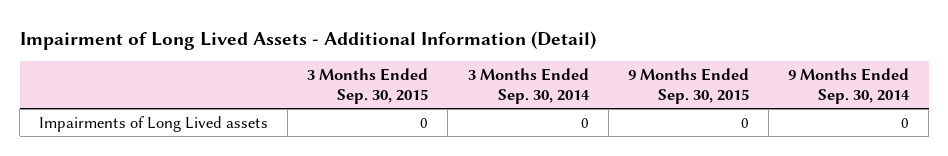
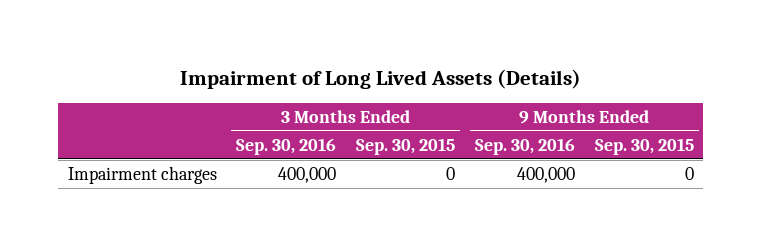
- Impairment of Long Lived Assets - Additional Information (Detail)
+ Impairment of Long Lived Assets (Details)
- | 3 Months Ended Sep. 30, 2015 | 3 Months Ended Sep. 30, 2014 | 9 Months Ended Sep. 30, 2015 | 9 Months Ended Sep. 30, 2014
+ | 3 Months Ended Sep. 30, 2016 | 3 Months Ended Sep. 30, 2015 | 9 Months Ended Sep. 30, 2016 | 9 Months Ended Sep. 30, 2015
- Impairments of Long Lived assets | 0 | 0 | 0 | 0
+ Impairment charges | 400,000 | 0 | 400,000 | 0

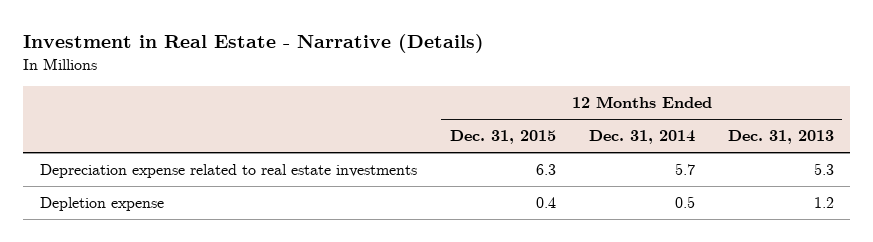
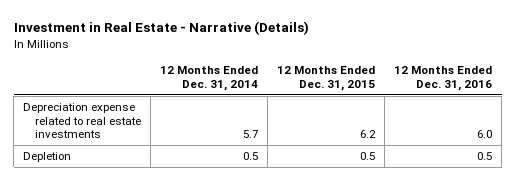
- | 12 Months Ended Dec. 31, 2015 | 12 Months Ended Dec. 31, 2014 | 12 Months Ended Dec. 31, 2013
+ | 12 Months Ended Dec. 31, 2014 | 12 Months Ended Dec. 31, 2015 | 12 Months Ended Dec. 31, 2016
- Depreciation expense related to real estate investments | 6.3 | 5.7 | 5.3
- Depletion expense | 0.4 | 0.5 | 1.2
+ Depreciation expense related to real estate investments | 5.7 | 6.2 | 6.0
+ Depletion | 0.5 | 0.5 | 0.5

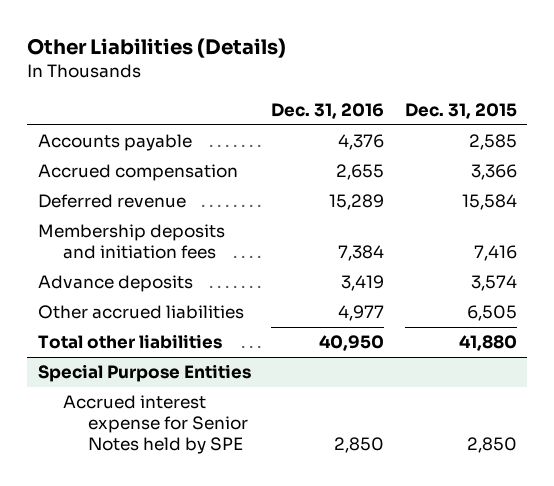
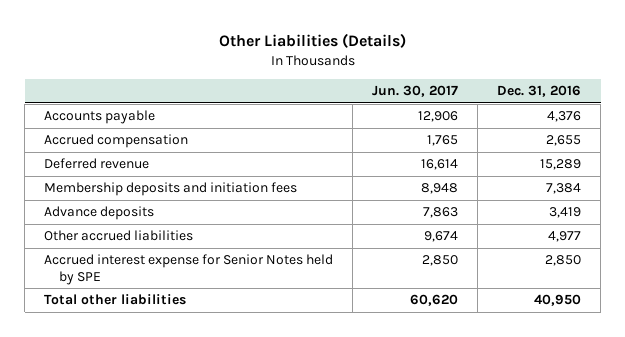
- | Dec. 31, 2016 | Dec. 31, 2015
+ | Jun. 30, 2017 | Dec. 31, 2016
- Special Purpose Entities
moved down: Total other liabilities | 60,620 | 40,950

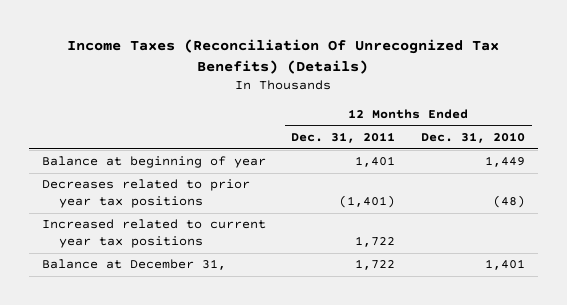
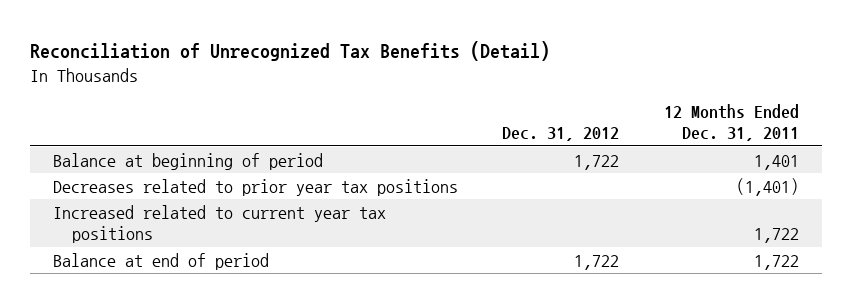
- Income Taxes (Reconciliation Of Unrecognized Tax Benefits) (Details)
+ Reconciliation of Unrecognized Tax Benefits (Detail)
- | 12 Months Ended Dec. 31, 2011 | 12 Months Ended Dec. 31, 2010
+ | Dec. 31, 2012 | 12 Months Ended Dec. 31, 2011
- Balance at beginning of year | 1,401 | 1,449
+ Balance at beginning of period | 1,722 | 1,401
- Balance at December 31, | 1,722 | 1,401
+ Balance at end of period | 1,722 | 1,722

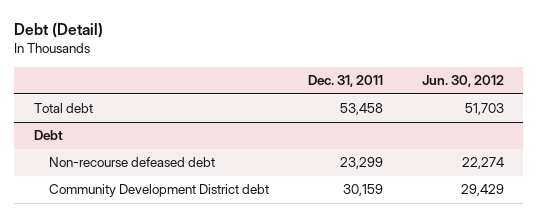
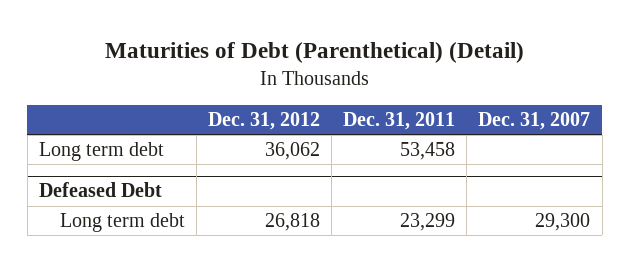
- Debt (Detail)
+ Maturities of Debt (Parenthetical) (Detail)
- | Dec. 31, 2011 | Jun. 30, 2012
+ | Dec. 31, 2012 | Dec. 31, 2011 | Dec. 31, 2007
- Total debt | 53,458 | 51,703
- Debt
- Non-recourse defeased debt | 23,299 | 22,274
- Community Development District debt | 30,159 | 29,429
+ Long term debt | 36,062 | 53,458 |
+ Defeased Debt
+ Long term debt | 26,818 | 23,299 | 29,300

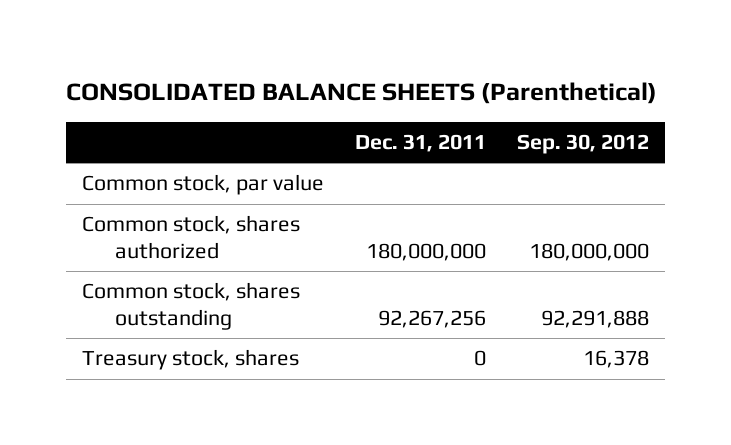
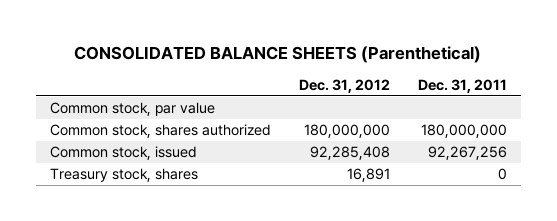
- | Dec. 31, 2011 | Sep. 30, 2012
+ | Dec. 31, 2012 | Dec. 31, 2011
- Common stock, shares outstanding | 92,267,256 | 92,291,888
+ Common stock, issued | 92,285,408 | 92,267,256

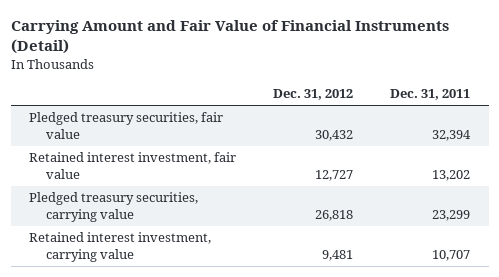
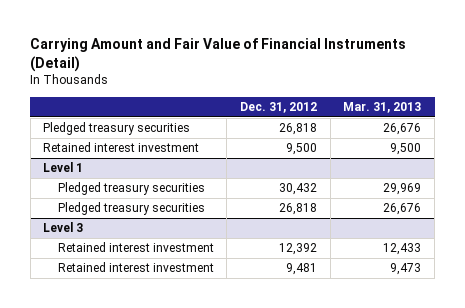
- | Dec. 31, 2012 | Dec. 31, 2011
+ | Dec. 31, 2012 | Mar. 31, 2013
- Pledged treasury securities, fair value | 30,432 | 32,394
- Retained interest investment, fair value | 12,727 | 13,202
- Pledged treasury securities, carrying value | 26,818 | 23,299
- Retained interest investment, carrying value | 9,481 | 10,707
+ Pledged treasury securities | 26,818 | 26,676
+ Retained interest investment | 9,500 | 9,500
+ Level 1
+ Pledged treasury securities | 30,432 | 29,969
+ Pledged treasury securities | 26,818 | 26,676
+ Level 3
+ Retained interest investment | 12,392 | 12,433
+ Retained interest investment | 9,481 | 9,473

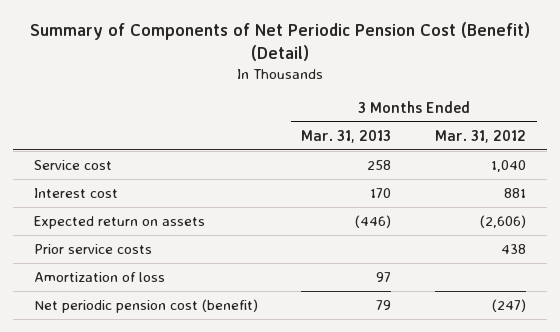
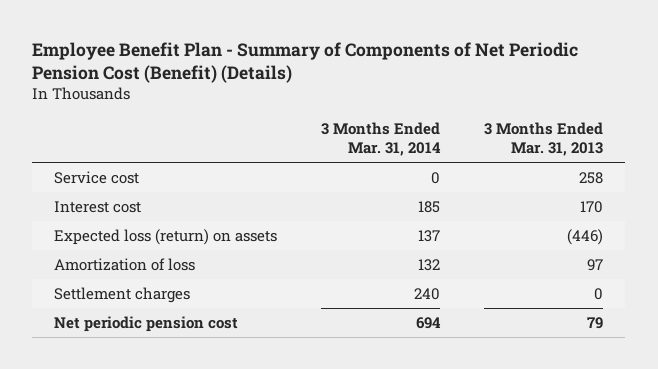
- Summary of Components of Net Periodic Pension Cost (Benefit) (Detail)
+ Employee Benefit Plan - Summary of Components of Net Periodic Pension Cost (Benefit) (Details)
- | 3 Months Ended Mar. 31, 2013 | 3 Months Ended Mar. 31, 2012
+ | 3 Months Ended Mar. 31, 2014 | 3 Months Ended Mar. 31, 2013
- Expected return on assets | (446) | (2,606)
- Prior service costs | | 438
+ Expected loss (return) on assets | 137 | (446)
- Net periodic pension cost (benefit) | 79 | (247)
+ Settlement charges | 240 | 0
+ Net periodic pension cost | 694 | 79

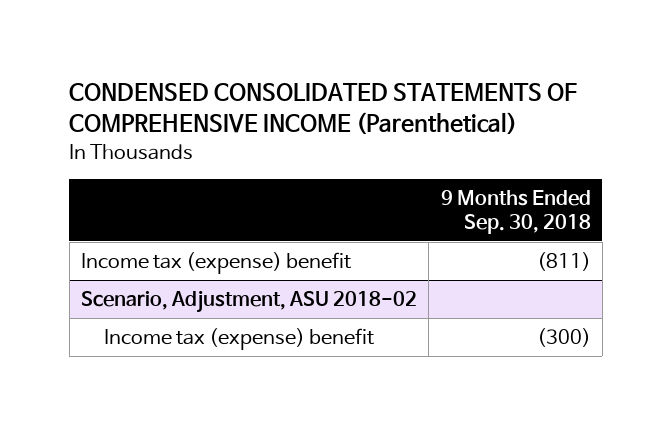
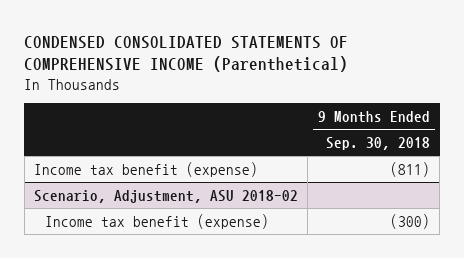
- Income tax (expense) benefit | (811)
+ Income tax benefit (expense) | (811)
@ Scenario, Adjustment, ASU 2018-02
- Income tax (expense) benefit | (300)
+ Income tax benefit (expense) | (300)

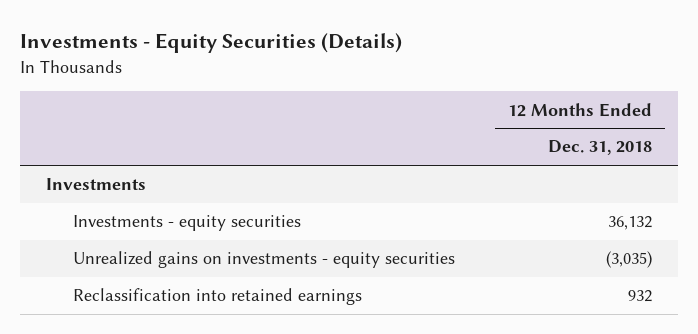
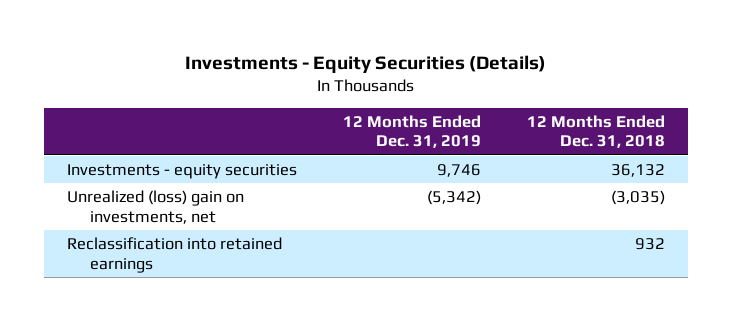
- | 12 Months Ended Dec. 31, 2018
+ | 12 Months Ended Dec. 31, 2019 | 12 Months Ended Dec. 31, 2018
- Investments
- Unrealized gains on investments - equity securities | (3,035)
+ Unrealized (loss) gain on investments, net | (5,342) | (3,035)

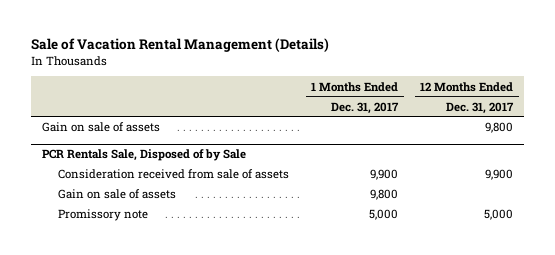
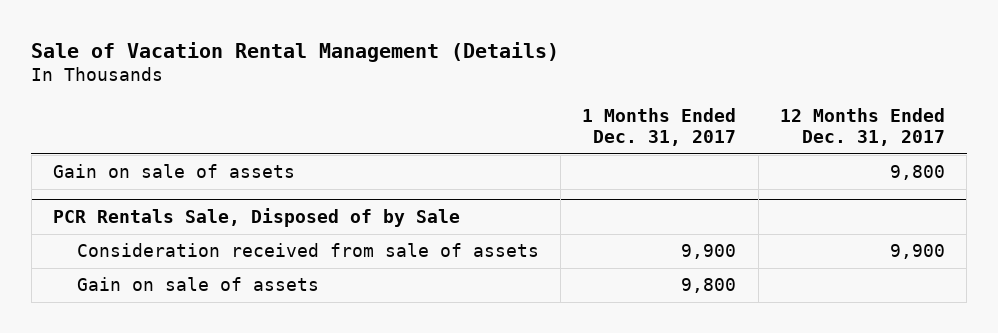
@ PCR Rentals Sale, Disposed of by Sale
- Promissory note | 5,000 | 5,000

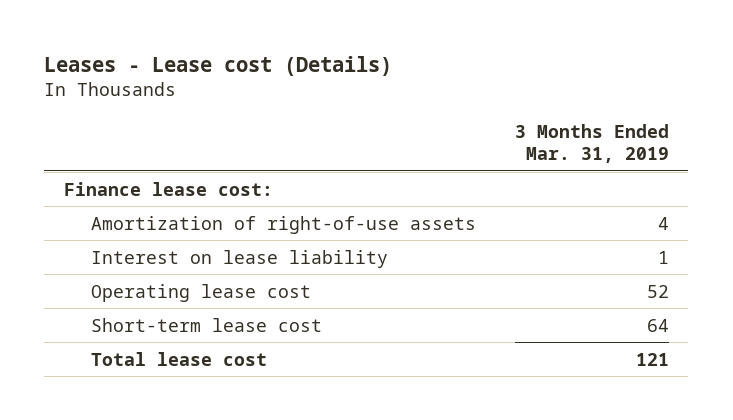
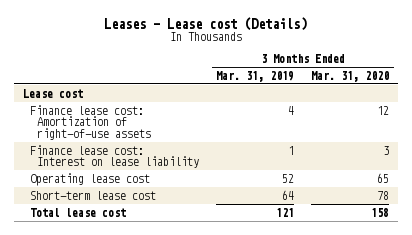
- | 3 Months Ended Mar. 31, 2019
+ | 3 Months Ended Mar. 31, 2019 | 3 Months Ended Mar. 31, 2020
- Finance lease cost:
- Amortization of right-of-use assets | 4
- Interest on lease liability | 1
+ Lease cost
+ Finance lease cost: Amortization of right-of-use assets | 4 | 12
+ Finance lease cost: Interest on lease liability | 1 | 3

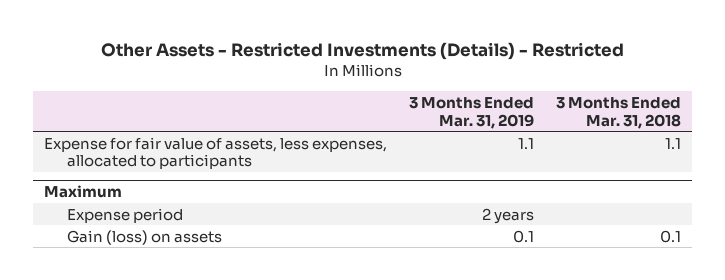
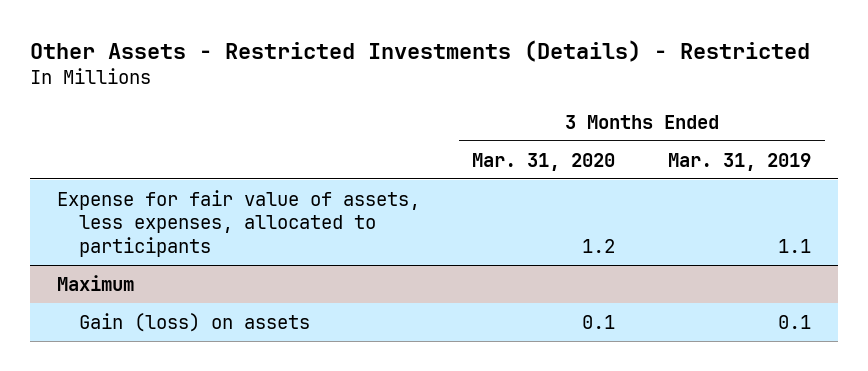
- | 3 Months Ended Mar. 31, 2019 | 3 Months Ended Mar. 31, 2018
+ | 3 Months Ended Mar. 31, 2020 | 3 Months Ended Mar. 31, 2019
@ Maximum
- Expense period | 2 years |

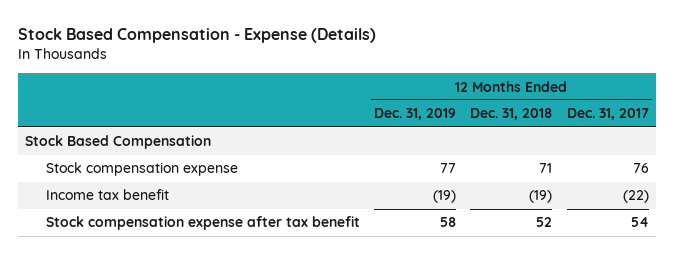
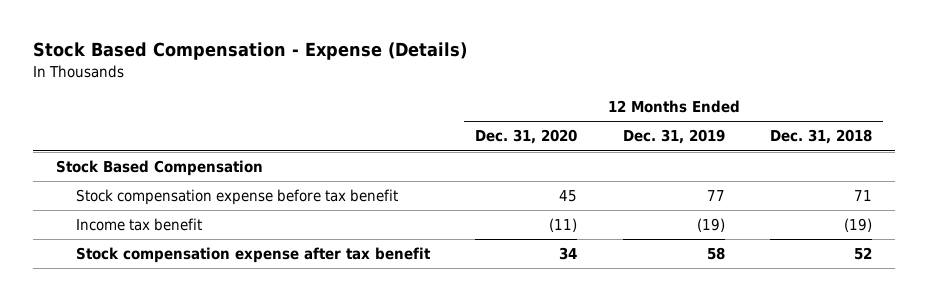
- | 12 Months Ended Dec. 31, 2019 | 12 Months Ended Dec. 31, 2018 | 12 Months Ended Dec. 31, 2017
+ | 12 Months Ended Dec. 31, 2020 | 12 Months Ended Dec. 31, 2019 | 12 Months Ended Dec. 31, 2018
- Stock compensation expense | 77 | 71 | 76
+ Stock compensation expense before tax benefit | 45 | 77 | 71

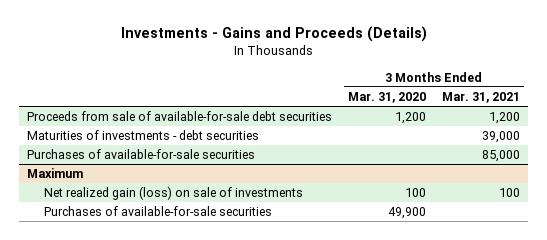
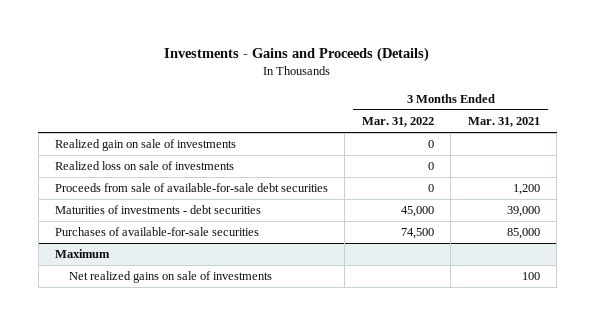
- | 3 Months Ended Mar. 31, 2020 | 3 Months Ended Mar. 31, 2021
+ | 3 Months Ended Mar. 31, 2022 | 3 Months Ended Mar. 31, 2021
+ Realized gain on sale of investments | 0 |
+ Realized loss on sale of investments | 0 |
@ Maximum
- Net realized gain (loss) on sale of investments | 100 | 100
- Purchases of available-for-sale securities | 49,900 |
+ Net realized gains on sale of investments | | 100

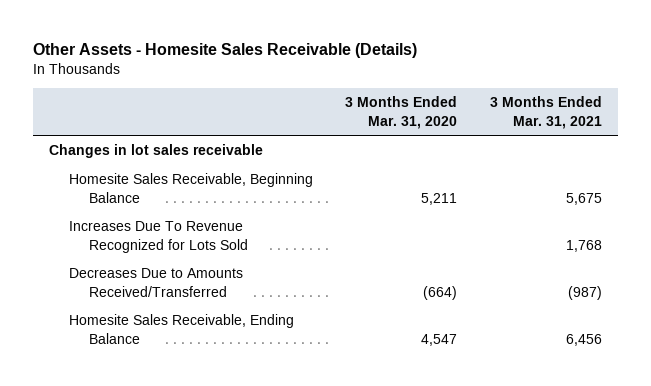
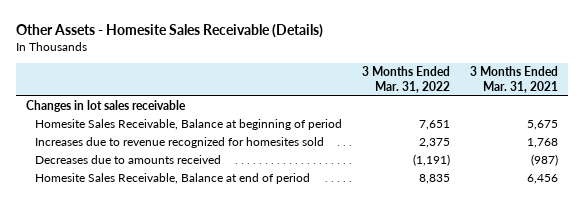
- | 3 Months Ended Mar. 31, 2020 | 3 Months Ended Mar. 31, 2021
+ | 3 Months Ended Mar. 31, 2022 | 3 Months Ended Mar. 31, 2021
- Homesite Sales Receivable, Beginning Balance | 5,211 | 5,675
- Increases Due To Revenue Recognized for Lots Sold | | 1,768
- Decreases Due to Amounts Received/Transferred | (664) | (987)
- Homesite Sales Receivable, Ending Balance | 4,547 | 6,456
+ Homesite Sales Receivable, Balance at beginning of period | 7,651 | 5,675
+ Increases due to revenue recognized for homesites sold | 2,375 | 1,768
+ Decreases due to amounts received | (1,191) | (987)
+ Homesite Sales Receivable, Balance at end of period | 8,835 | 6,456

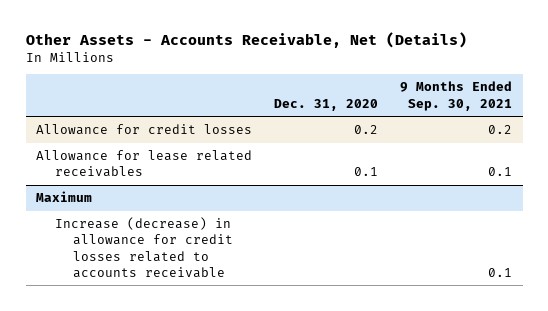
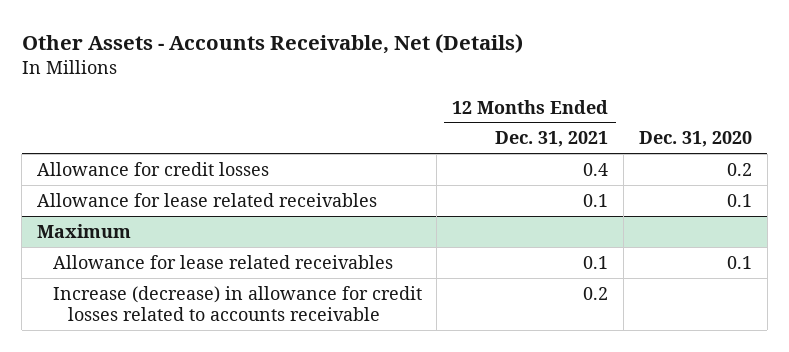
- | Dec. 31, 2020 | 9 Months Ended Sep. 30, 2021
+ | 12 Months Ended Dec. 31, 2021 | Dec. 31, 2020
@ Maximum
+ Allowance for lease related receivables | 0.1 | 0.1

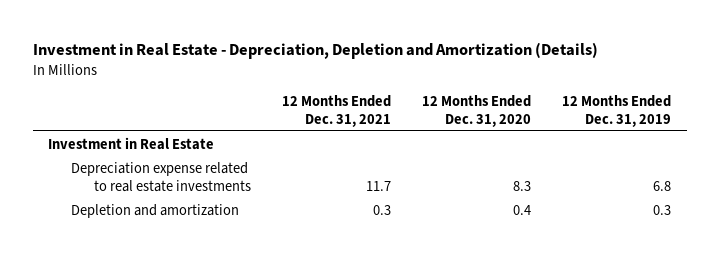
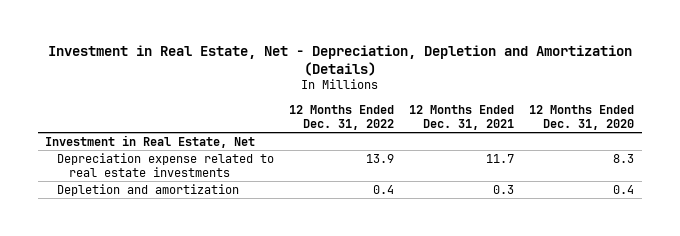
- Investment in Real Estate - Depreciation, Depletion and Amortization (Details)
+ Investment in Real Estate, Net - Depreciation, Depletion and Amortization (Details)
- | 12 Months Ended Dec. 31, 2021 | 12 Months Ended Dec. 31, 2020 | 12 Months Ended Dec. 31, 2019
+ | 12 Months Ended Dec. 31, 2022 | 12 Months Ended Dec. 31, 2021 | 12 Months Ended Dec. 31, 2020
- Investment in Real Estate
+ Investment in Real Estate, Net

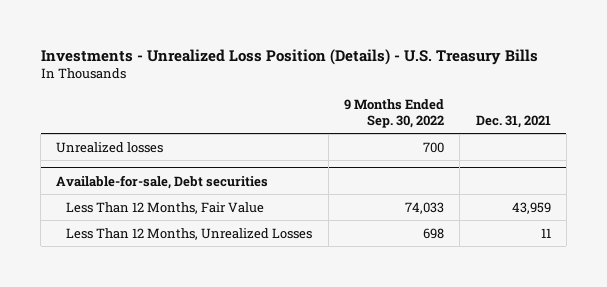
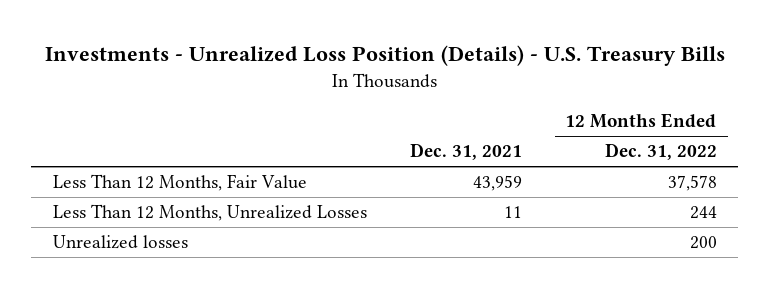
- | 9 Months Ended Sep. 30, 2022 | Dec. 31, 2021
+ | Dec. 31, 2021 | 12 Months Ended Dec. 31, 2022
- Available-for-sale, Debt securities
moved down: Unrealized losses | | 200

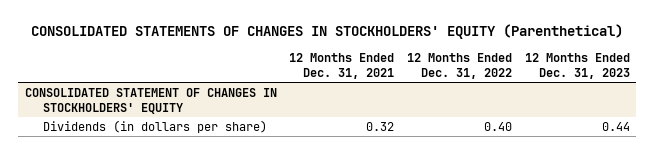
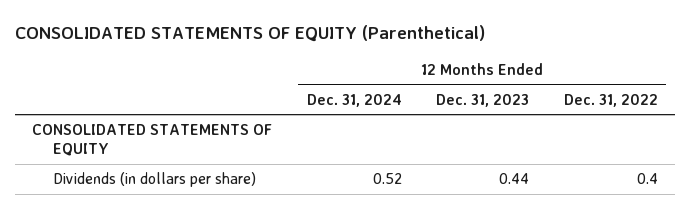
- CONSOLIDATED STATEMENTS OF CHANGES IN STOCKHOLDERS' EQUITY (Parenthetical)
+ CONSOLIDATED STATEMENTS OF EQUITY (Parenthetical)
- | 12 Months Ended Dec. 31, 2021 | 12 Months Ended Dec. 31, 2022 | 12 Months Ended Dec. 31, 2023
+ | 12 Months Ended Dec. 31, 2024 | 12 Months Ended Dec. 31, 2023 | 12 Months Ended Dec. 31, 2022
- CONSOLIDATED STATEMENT OF CHANGES IN STOCKHOLDERS' EQUITY
- Dividends (in dollars per share) | 0.32 | 0.40 | 0.44
+ CONSOLIDATED STATEMENTS OF EQUITY
+ Dividends (in dollars per share) | 0.52 | 0.44 | 0.4

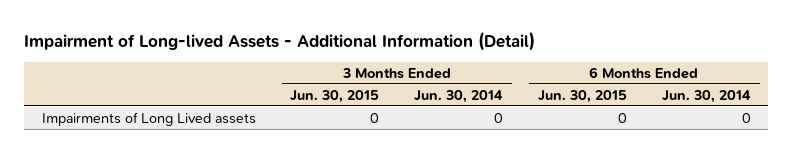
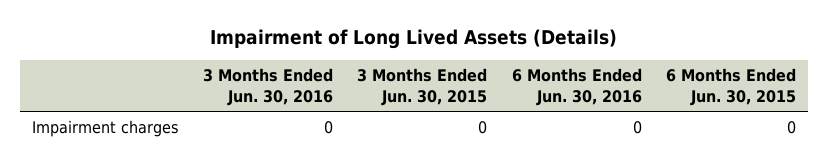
- Impairment of Long-lived Assets - Additional Information (Detail)
+ Impairment of Long Lived Assets (Details)
- | 3 Months Ended Jun. 30, 2015 | 3 Months Ended Jun. 30, 2014 | 6 Months Ended Jun. 30, 2015 | 6 Months Ended Jun. 30, 2014
+ | 3 Months Ended Jun. 30, 2016 | 3 Months Ended Jun. 30, 2015 | 6 Months Ended Jun. 30, 2016 | 6 Months Ended Jun. 30, 2015
- Impairments of Long Lived assets | 0 | 0 | 0 | 0
+ Impairment charges | 0 | 0 | 0 | 0

